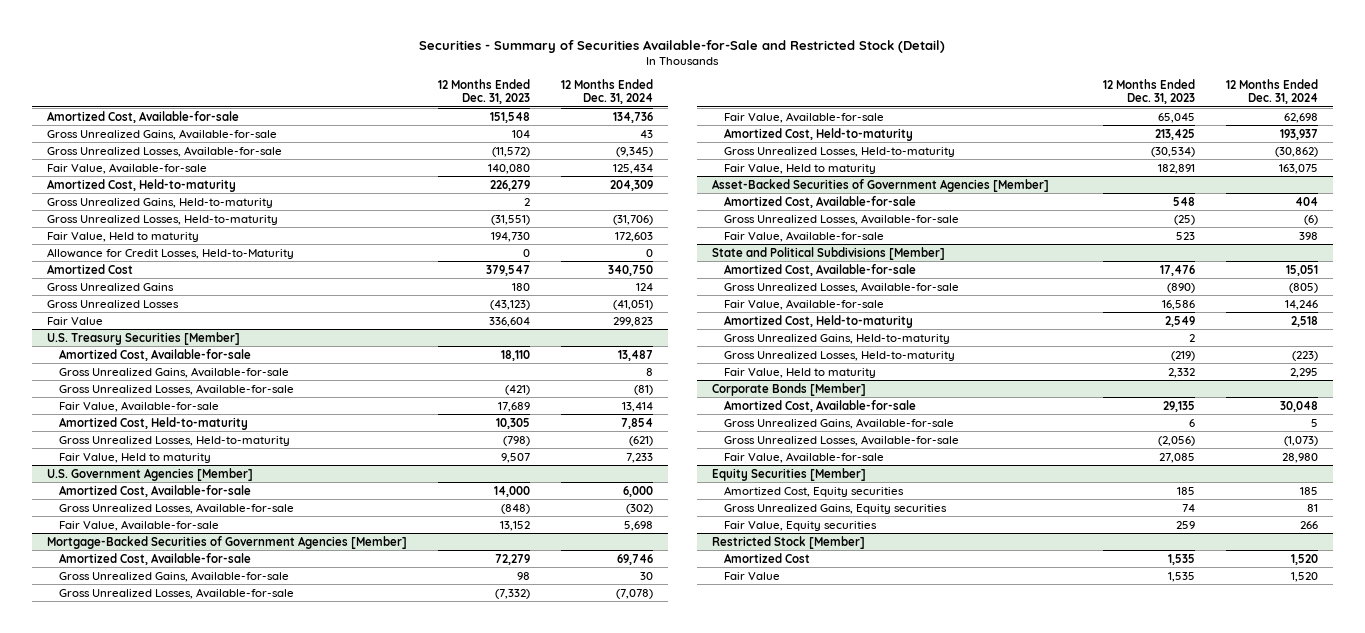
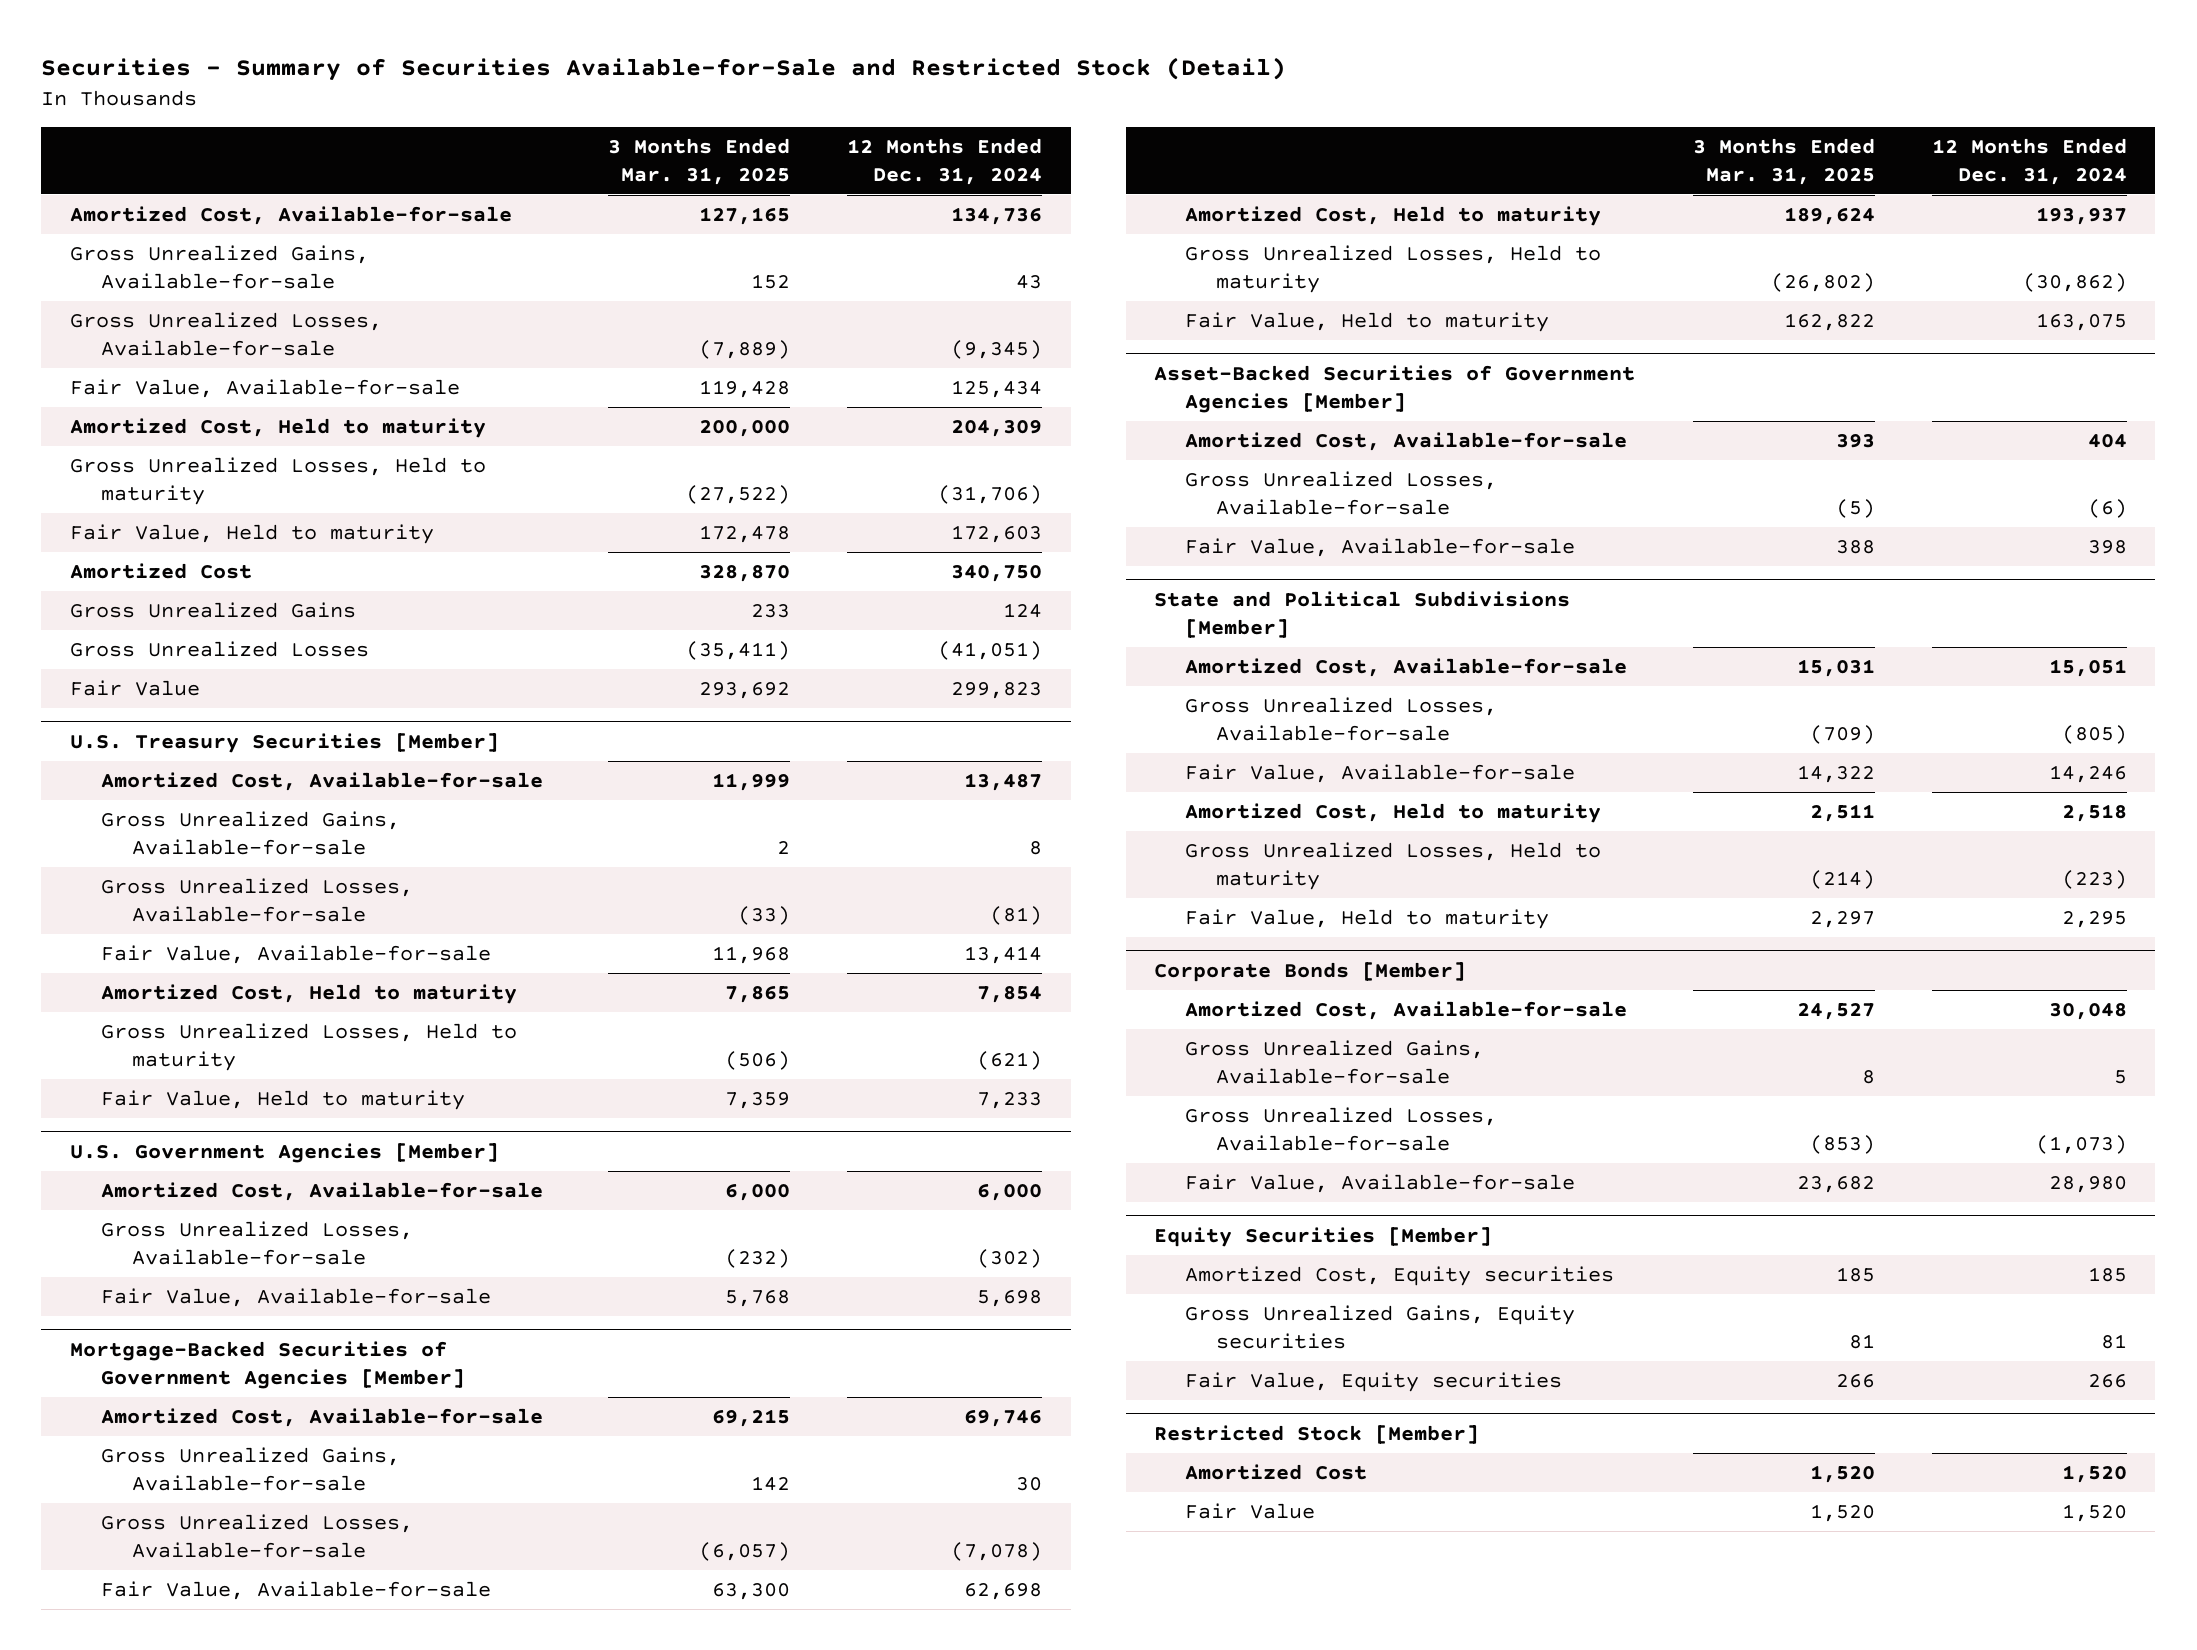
- | 12 Months Ended Dec. 31, 2023 | 12 Months Ended Dec. 31, 2024
+ | 3 Months Ended Mar. 31, 2025 | 12 Months Ended Dec. 31, 2024
- Amortized Cost, Held-to-maturity | 226,279 | 204,309
- Gross Unrealized Gains, Held-to-maturity | 2 |
- Gross Unrealized Losses, Held-to-maturity | (31,551) | (31,706)
+ Amortized Cost, Held to maturity | 200,000 | 204,309
+ Gross Unrealized Losses, Held to maturity | (27,522) | (31,706)
- Allowance for Credit Losses, Held-to-Maturity | 0 | 0
@ U.S. Treasury Securities [Member]
- Amortized Cost, Held-to-maturity | 10,305 | 7,854
- Gross Unrealized Losses, Held-to-maturity | (798) | (621)
+ Amortized Cost, Held to maturity | 7,865 | 7,854
+ Gross Unrealized Losses, Held to maturity | (506) | (621)
@ Mortgage-Backed Securities of Government Agencies [Member]
- Amortized Cost, Held-to-maturity | 213,425 | 193,937
- Gross Unrealized Losses, Held-to-maturity | (30,534) | (30,862)
+ Amortized Cost, Held to maturity | 189,624 | 193,937
+ Gross Unrealized Losses, Held to maturity | (26,802) | (30,862)
@ State and Political Subdivisions [Member]
- Amortized Cost, Held-to-maturity | 2,549 | 2,518
- Gross Unrealized Gains, Held-to-maturity | 2 |
- Gross Unrealized Losses, Held-to-maturity | (219) | (223)
+ Amortized Cost, Held to maturity | 2,511 | 2,518
+ Gross Unrealized Losses, Held to maturity | (214) | (223)

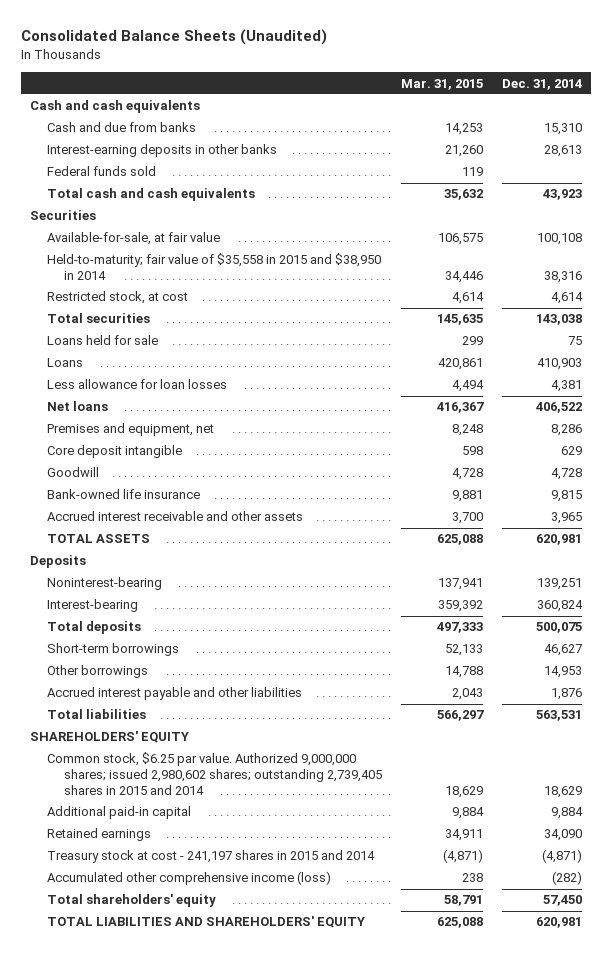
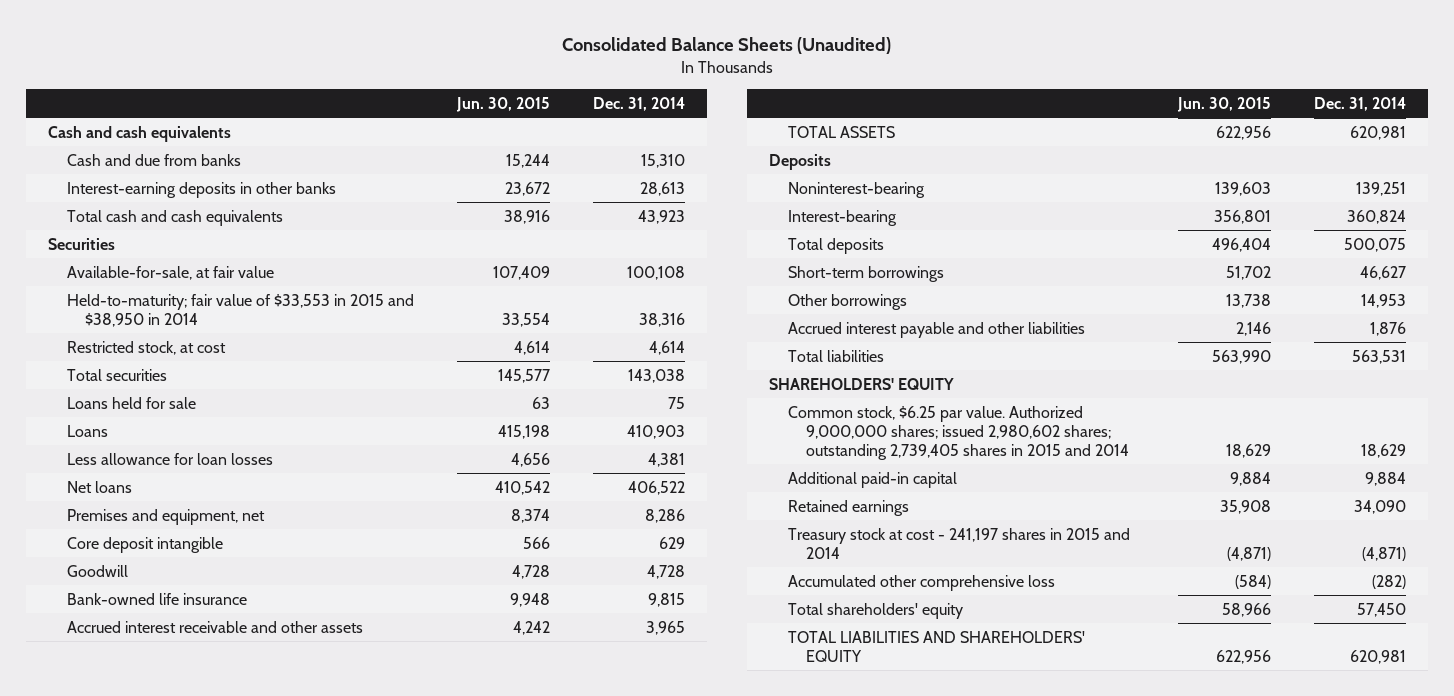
- | Mar. 31, 2015 | Dec. 31, 2014
+ | Jun. 30, 2015 | Dec. 31, 2014
- Federal funds sold | 119 |
- Held-to-maturity; fair value of $35,558 in 2015 and $38,950 in 2014 | 34,446 | 38,316
+ Held-to-maturity; fair value of $33,553 in 2015 and $38,950 in 2014 | 33,554 | 38,316
- Accumulated other comprehensive income (loss) | 238 | (282)
+ Accumulated other comprehensive loss | (584) | (282)

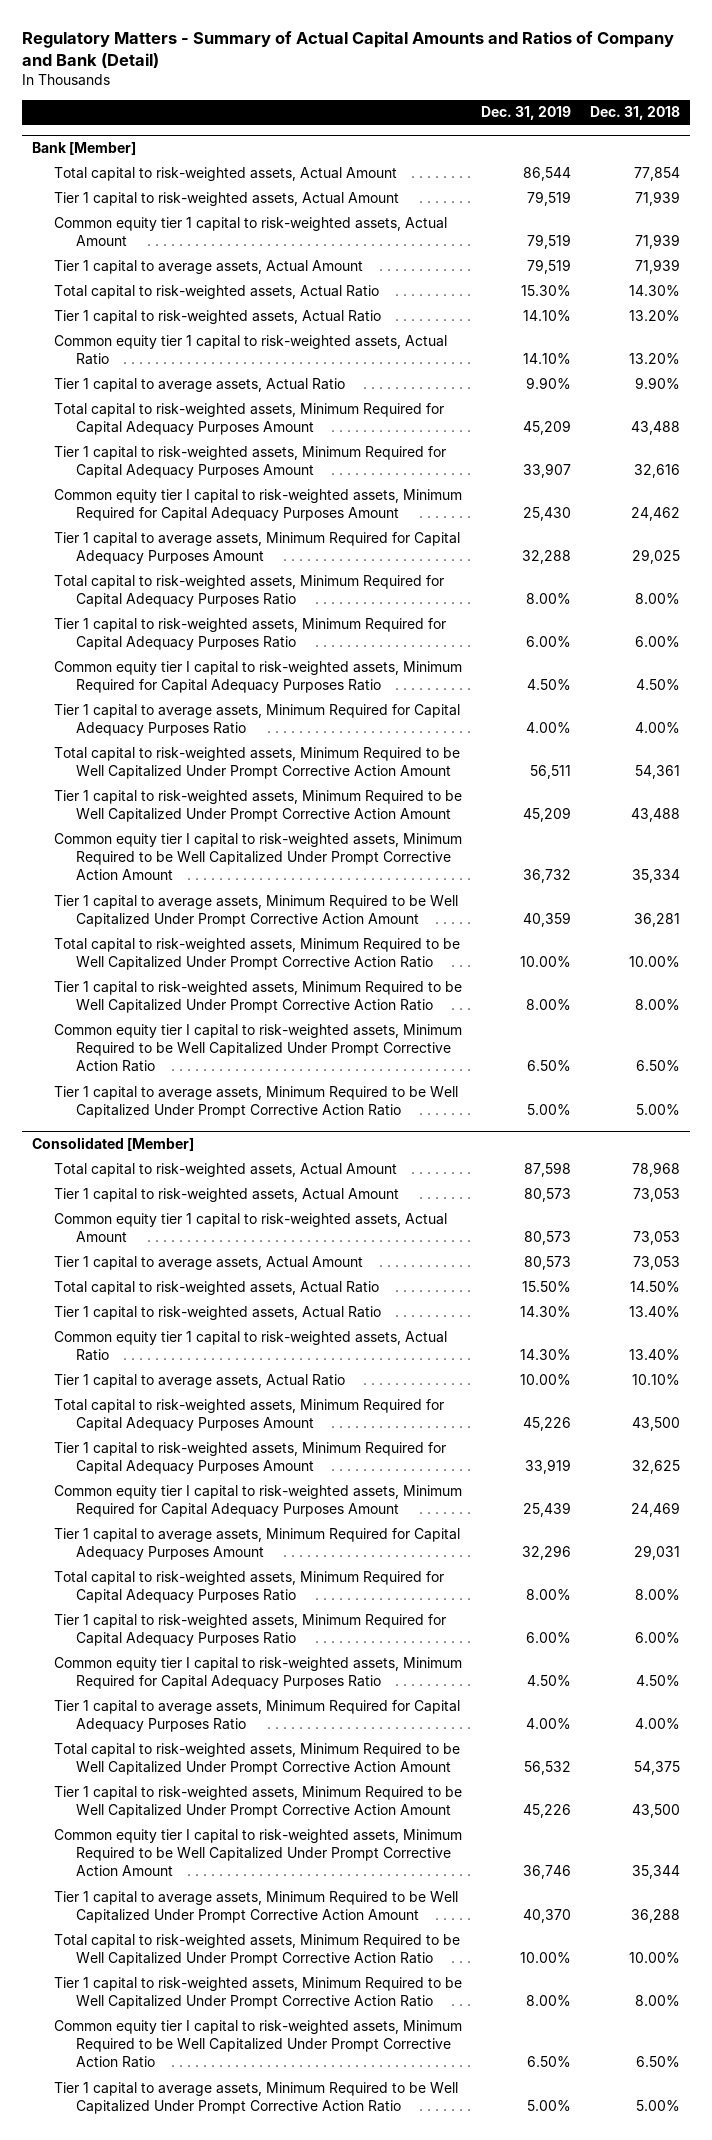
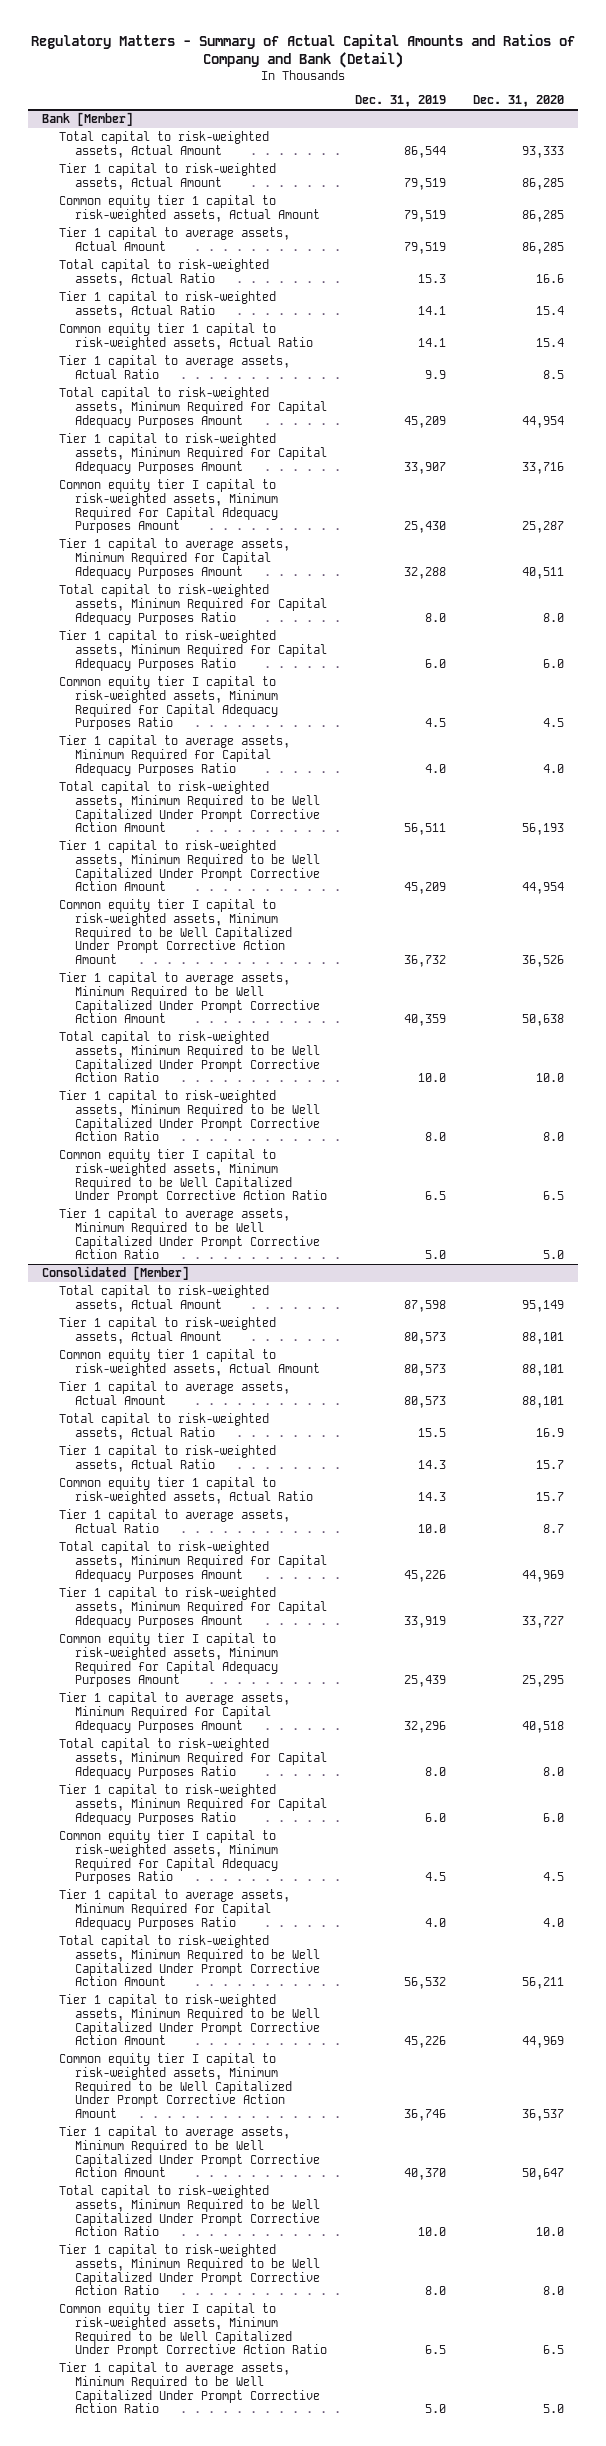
- | Dec. 31, 2019 | Dec. 31, 2018
+ | Dec. 31, 2019 | Dec. 31, 2020
@ Bank [Member]
- Total capital to risk-weighted assets, Actual Ratio | 15.30% | 14.30%
- Tier 1 capital to risk-weighted assets, Actual Ratio | 14.10% | 13.20%
- Common equity tier 1 capital to risk-weighted assets, Actual Ratio | 14.10% | 13.20%
- Tier 1 capital to average assets, Actual Ratio | 9.90% | 9.90%
+ Total capital to risk-weighted assets, Actual Ratio | 15.3 | 16.6
+ Tier 1 capital to risk-weighted assets, Actual Ratio | 14.1 | 15.4
+ Common equity tier 1 capital to risk-weighted assets, Actual Ratio | 14.1 | 15.4
+ Tier 1 capital to average assets, Actual Ratio | 9.9 | 8.5
- Total capital to risk-weighted assets, Minimum Required for Capital Adequacy Purposes Ratio | 8.00% | 8.00%
- Tier 1 capital to risk-weighted assets, Minimum Required for Capital Adequacy Purposes Ratio | 6.00% | 6.00%
- Common equity tier I capital to risk-weighted assets, Minimum Required for Capital Adequacy Purposes Ratio | 4.50% | 4.50%
- Tier 1 capital to average assets, Minimum Required for Capital Adequacy Purposes Ratio | 4.00% | 4.00%
+ Total capital to risk-weighted assets, Minimum Required for Capital Adequacy Purposes Ratio | 8.0 | 8.0
+ Tier 1 capital to risk-weighted assets, Minimum Required for Capital Adequacy Purposes Ratio | 6.0 | 6.0
+ Common equity tier I capital to risk-weighted assets, Minimum Required for Capital Adequacy Purposes Ratio | 4.5 | 4.5
+ Tier 1 capital to average assets, Minimum Required for Capital Adequacy Purposes Ratio | 4.0 | 4.0
- Total capital to risk-weighted assets, Minimum Required to be Well Capitalized Under Prompt Corrective Action Ratio | 10.00% | 10.00%
- Tier 1 capital to risk-weighted assets, Minimum Required to be Well Capitalized Under Prompt Corrective Action Ratio | 8.00% | 8.00%
- Common equity tier I capital to risk-weighted assets, Minimum Required to be Well Capitalized Under Prompt Corrective Action Ratio | 6.50% | 6.50%
- Tier 1 capital to average assets, Minimum Required to be Well Capitalized Under Prompt Corrective Action Ratio | 5.00% | 5.00%
+ Total capital to risk-weighted assets, Minimum Required to be Well Capitalized Under Prompt Corrective Action Ratio | 10.0 | 10.0
+ Tier 1 capital to risk-weighted assets, Minimum Required to be Well Capitalized Under Prompt Corrective Action Ratio | 8.0 | 8.0
+ Common equity tier I capital to risk-weighted assets, Minimum Required to be Well Capitalized Under Prompt Corrective Action Ratio | 6.5 | 6.5
+ Tier 1 capital to average assets, Minimum Required to be Well Capitalized Under Prompt Corrective Action Ratio | 5.0 | 5.0
@ Consolidated [Member]
- Total capital to risk-weighted assets, Actual Ratio | 15.50% | 14.50%
- Tier 1 capital to risk-weighted assets, Actual Ratio | 14.30% | 13.40%
- Common equity tier 1 capital to risk-weighted assets, Actual Ratio | 14.30% | 13.40%
- Tier 1 capital to average assets, Actual Ratio | 10.00% | 10.10%
+ Total capital to risk-weighted assets, Actual Ratio | 15.5 | 16.9
+ Tier 1 capital to risk-weighted assets, Actual Ratio | 14.3 | 15.7
+ Common equity tier 1 capital to risk-weighted assets, Actual Ratio | 14.3 | 15.7
+ Tier 1 capital to average assets, Actual Ratio | 10.0 | 8.7
- Total capital to risk-weighted assets, Minimum Required for Capital Adequacy Purposes Ratio | 8.00% | 8.00%
- Tier 1 capital to risk-weighted assets, Minimum Required for Capital Adequacy Purposes Ratio | 6.00% | 6.00%
- Common equity tier I capital to risk-weighted assets, Minimum Required for Capital Adequacy Purposes Ratio | 4.50% | 4.50%
- Tier 1 capital to average assets, Minimum Required for Capital Adequacy Purposes Ratio | 4.00% | 4.00%
+ Total capital to risk-weighted assets, Minimum Required for Capital Adequacy Purposes Ratio | 8.0 | 8.0
+ Tier 1 capital to risk-weighted assets, Minimum Required for Capital Adequacy Purposes Ratio | 6.0 | 6.0
+ Common equity tier I capital to risk-weighted assets, Minimum Required for Capital Adequacy Purposes Ratio | 4.5 | 4.5
+ Tier 1 capital to average assets, Minimum Required for Capital Adequacy Purposes Ratio | 4.0 | 4.0
- Total capital to risk-weighted assets, Minimum Required to be Well Capitalized Under Prompt Corrective Action Ratio | 10.00% | 10.00%
- Tier 1 capital to risk-weighted assets, Minimum Required to be Well Capitalized Under Prompt Corrective Action Ratio | 8.00% | 8.00%
- Common equity tier I capital to risk-weighted assets, Minimum Required to be Well Capitalized Under Prompt Corrective Action Ratio | 6.50% | 6.50%
- Tier 1 capital to average assets, Minimum Required to be Well Capitalized Under Prompt Corrective Action Ratio | 5.00% | 5.00%
+ Total capital to risk-weighted assets, Minimum Required to be Well Capitalized Under Prompt Corrective Action Ratio | 10.0 | 10.0
+ Tier 1 capital to risk-weighted assets, Minimum Required to be Well Capitalized Under Prompt Corrective Action Ratio | 8.0 | 8.0
+ Common equity tier I capital to risk-weighted assets, Minimum Required to be Well Capitalized Under Prompt Corrective Action Ratio | 6.5 | 6.5
+ Tier 1 capital to average assets, Minimum Required to be Well Capitalized Under Prompt Corrective Action Ratio | 5.0 | 5.0

